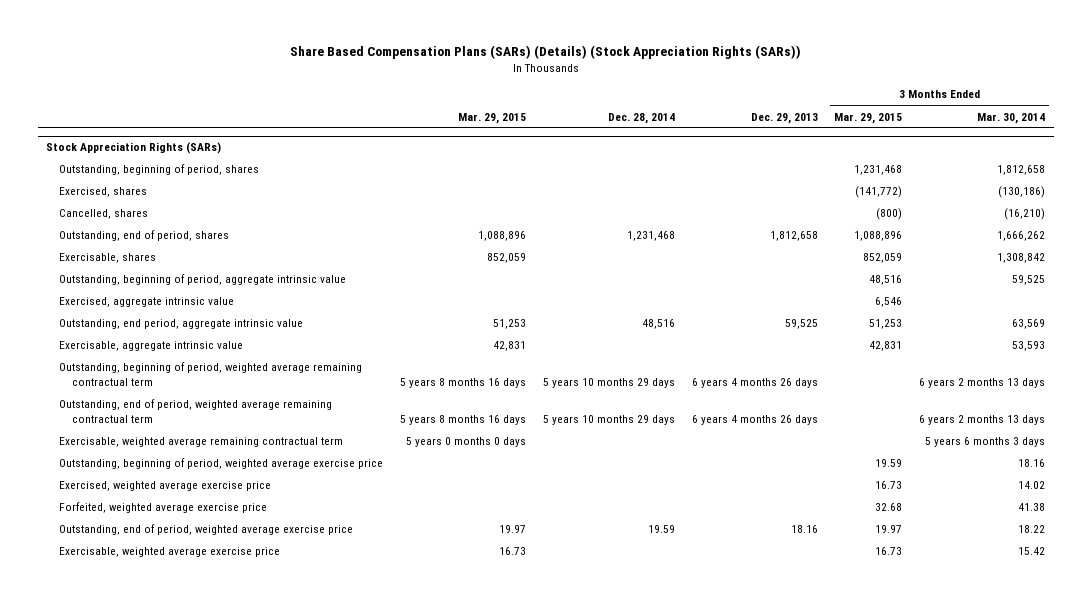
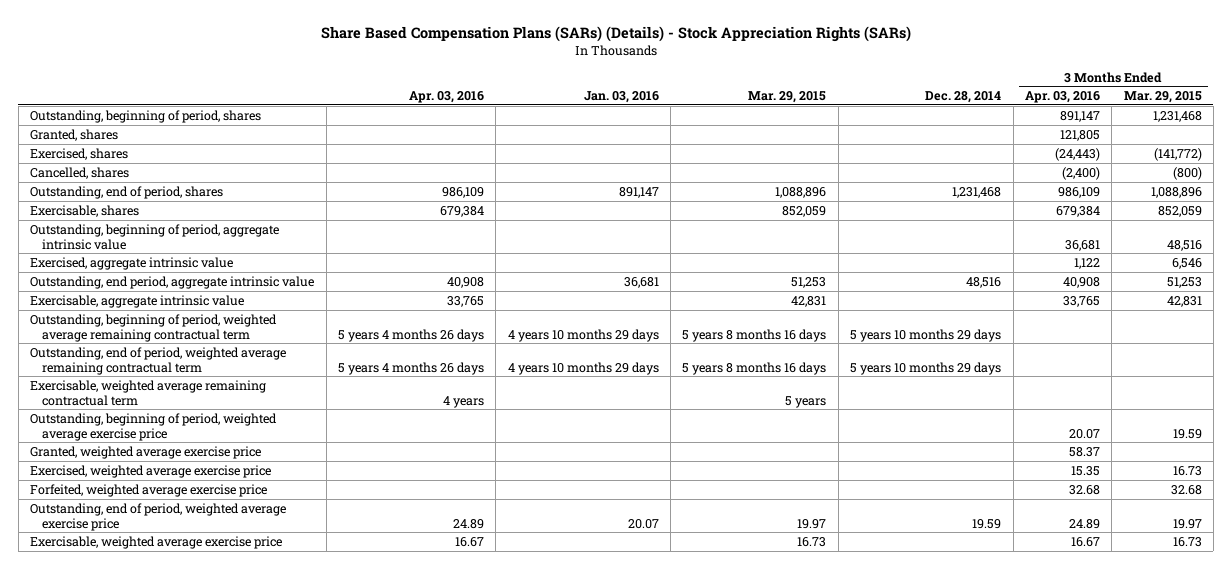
- Share Based Compensation Plans (SARs) (Details) (Stock Appreciation Rights (SARs))
+ Share Based Compensation Plans (SARs) (Details) - Stock Appreciation Rights (SARs)
- | Mar. 29, 2015 | Dec. 28, 2014 | Dec. 29, 2013 | 3 Months Ended Mar. 29, 2015 | 3 Months Ended Mar. 30, 2014
+ | Apr. 03, 2016 | Jan. 03, 2016 | Mar. 29, 2015 | Dec. 28, 2014 | 3 Months Ended Apr. 03, 2016 | 3 Months Ended Mar. 29, 2015
- Stock Appreciation Rights (SARs)
+ Granted, shares | | | | | 121,805 |
- Exercisable, weighted average remaining contractual term | 5 years 0 months 0 days | | | | 5 years 6 months 3 days
+ Exercisable, weighted average remaining contractual term | 4 years | | 5 years | | |
+ Granted, weighted average exercise price | | | | | 58.37 |

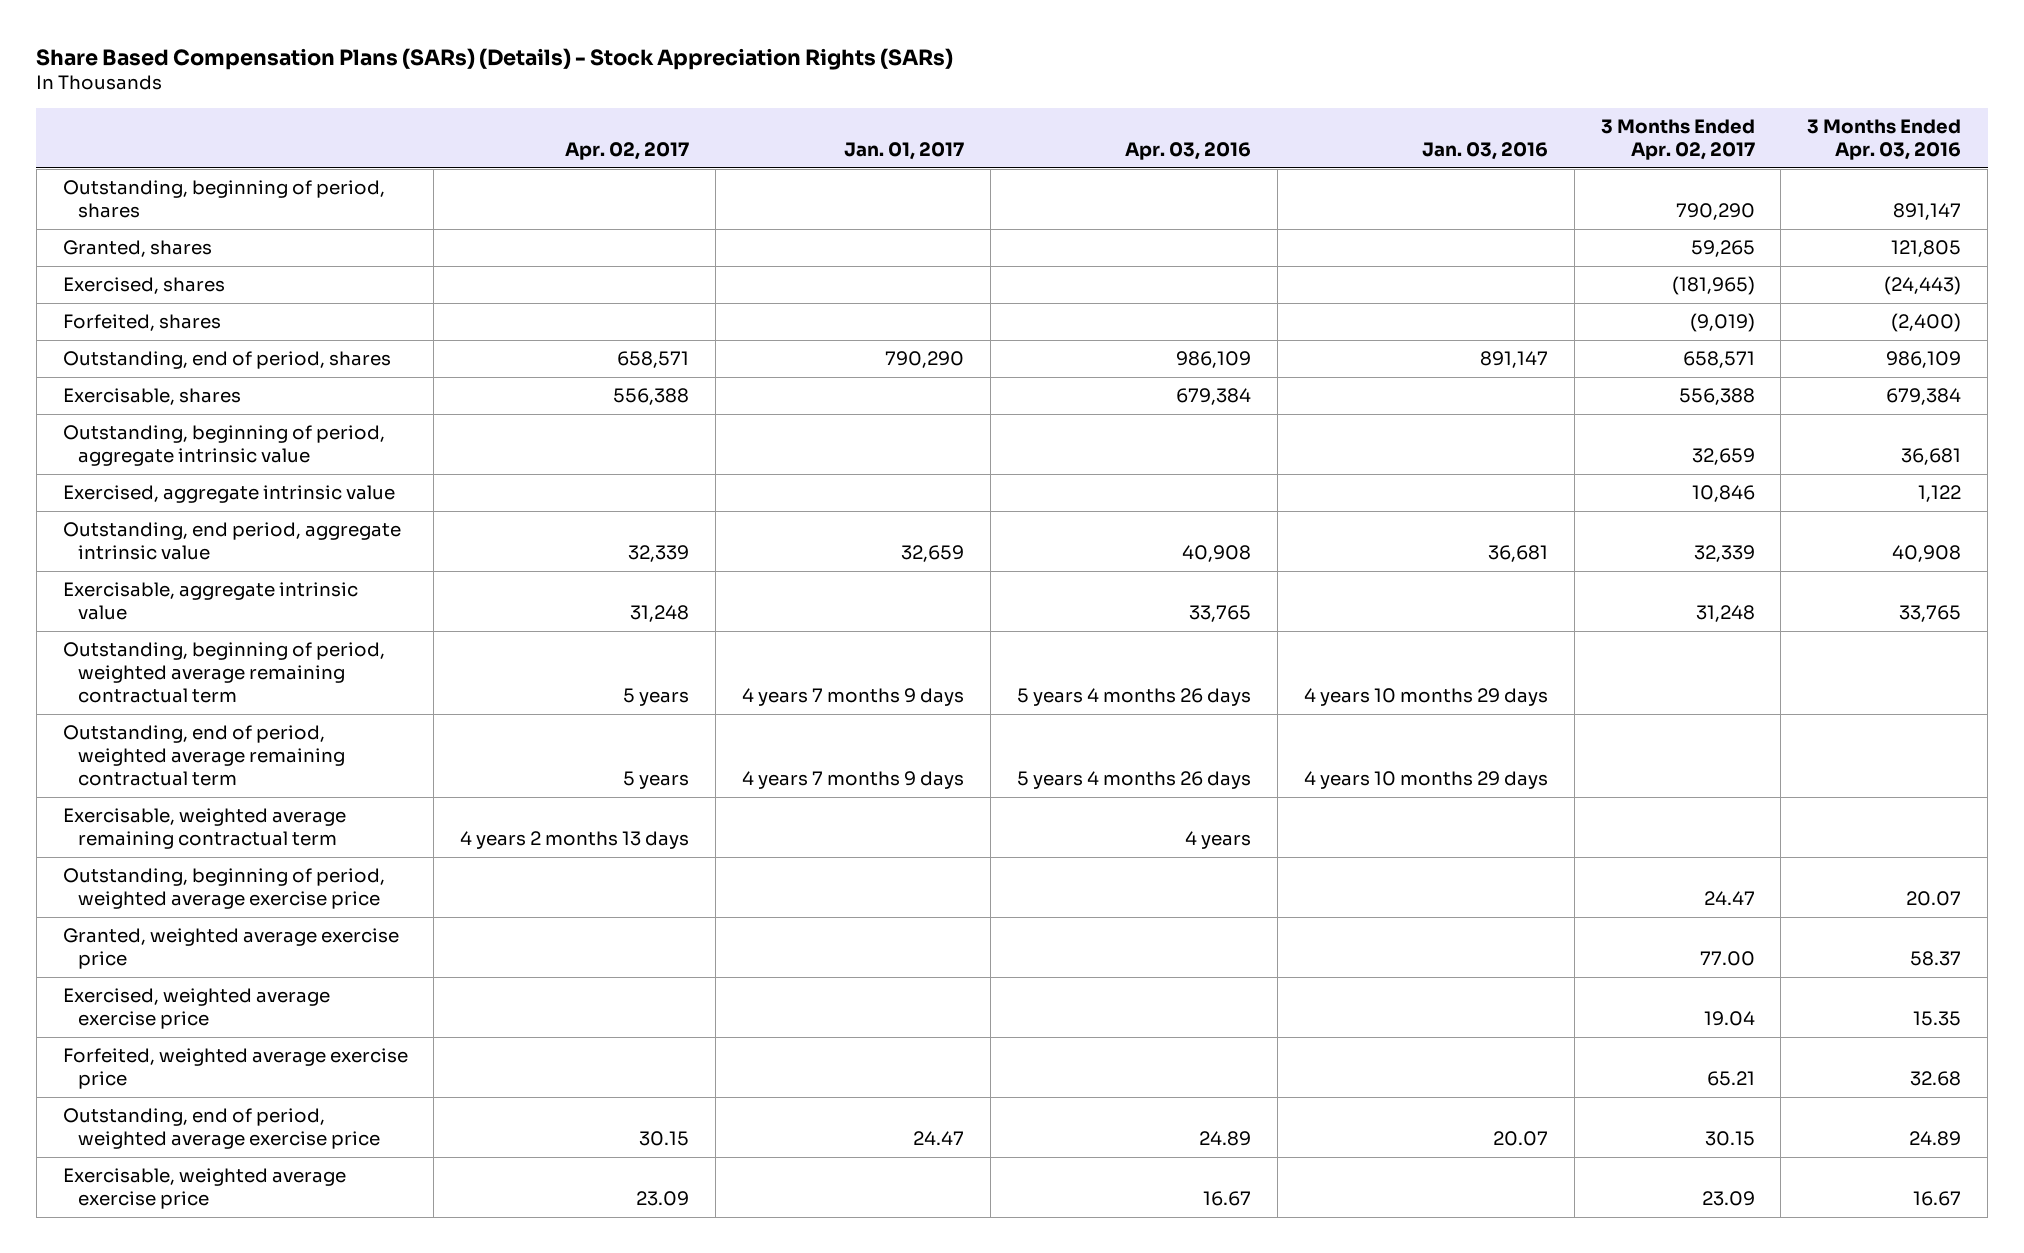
- | Apr. 03, 2016 | Jan. 03, 2016 | Mar. 29, 2015 | Dec. 28, 2014 | 3 Months Ended Apr. 03, 2016 | 3 Months Ended Mar. 29, 2015
+ | Apr. 02, 2017 | Jan. 01, 2017 | Apr. 03, 2016 | Jan. 03, 2016 | 3 Months Ended Apr. 02, 2017 | 3 Months Ended Apr. 03, 2016
- Cancelled, shares | | | | | (2,400) | (800)
+ Forfeited, shares | | | | | (9,019) | (2,400)

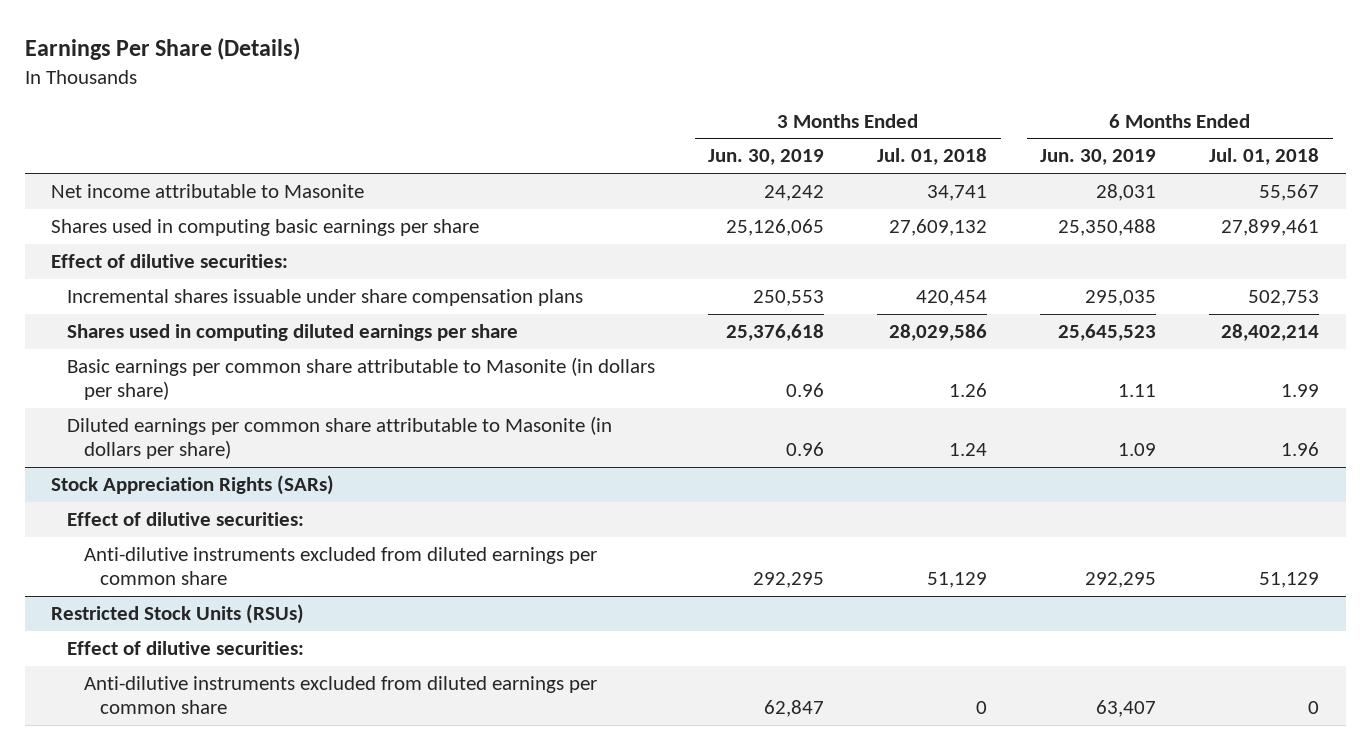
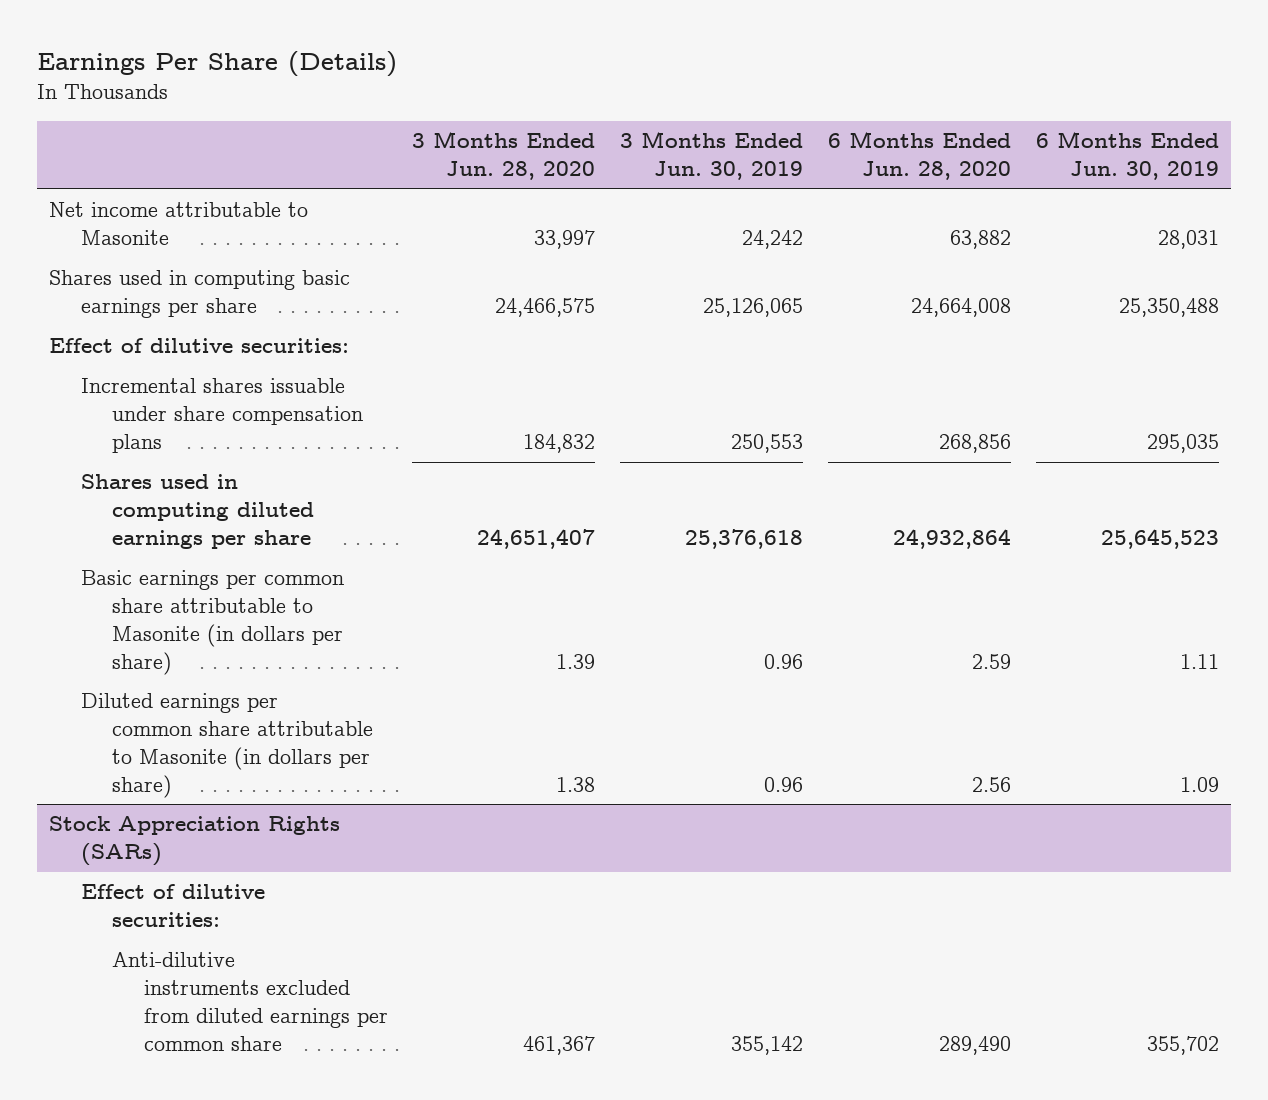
- | 3 Months Ended Jun. 30, 2019 | 3 Months Ended Jul. 01, 2018 | 6 Months Ended Jun. 30, 2019 | 6 Months Ended Jul. 01, 2018
+ | 3 Months Ended Jun. 28, 2020 | 3 Months Ended Jun. 30, 2019 | 6 Months Ended Jun. 28, 2020 | 6 Months Ended Jun. 30, 2019
@ Stock Appreciation Rights (SARs)
- Anti-dilutive instruments excluded from diluted earnings per common share | 292,295 | 51,129 | 292,295 | 51,129
- Restricted Stock Units (RSUs)
- Effect of dilutive securities:
- Anti-dilutive instruments excluded from diluted earnings per common share | 62,847 | 0 | 63,407 | 0
@ Stock Appreciation Rights (SARs)
+ Anti-dilutive instruments excluded from diluted earnings per common share | 461,367 | 355,142 | 289,490 | 355,702

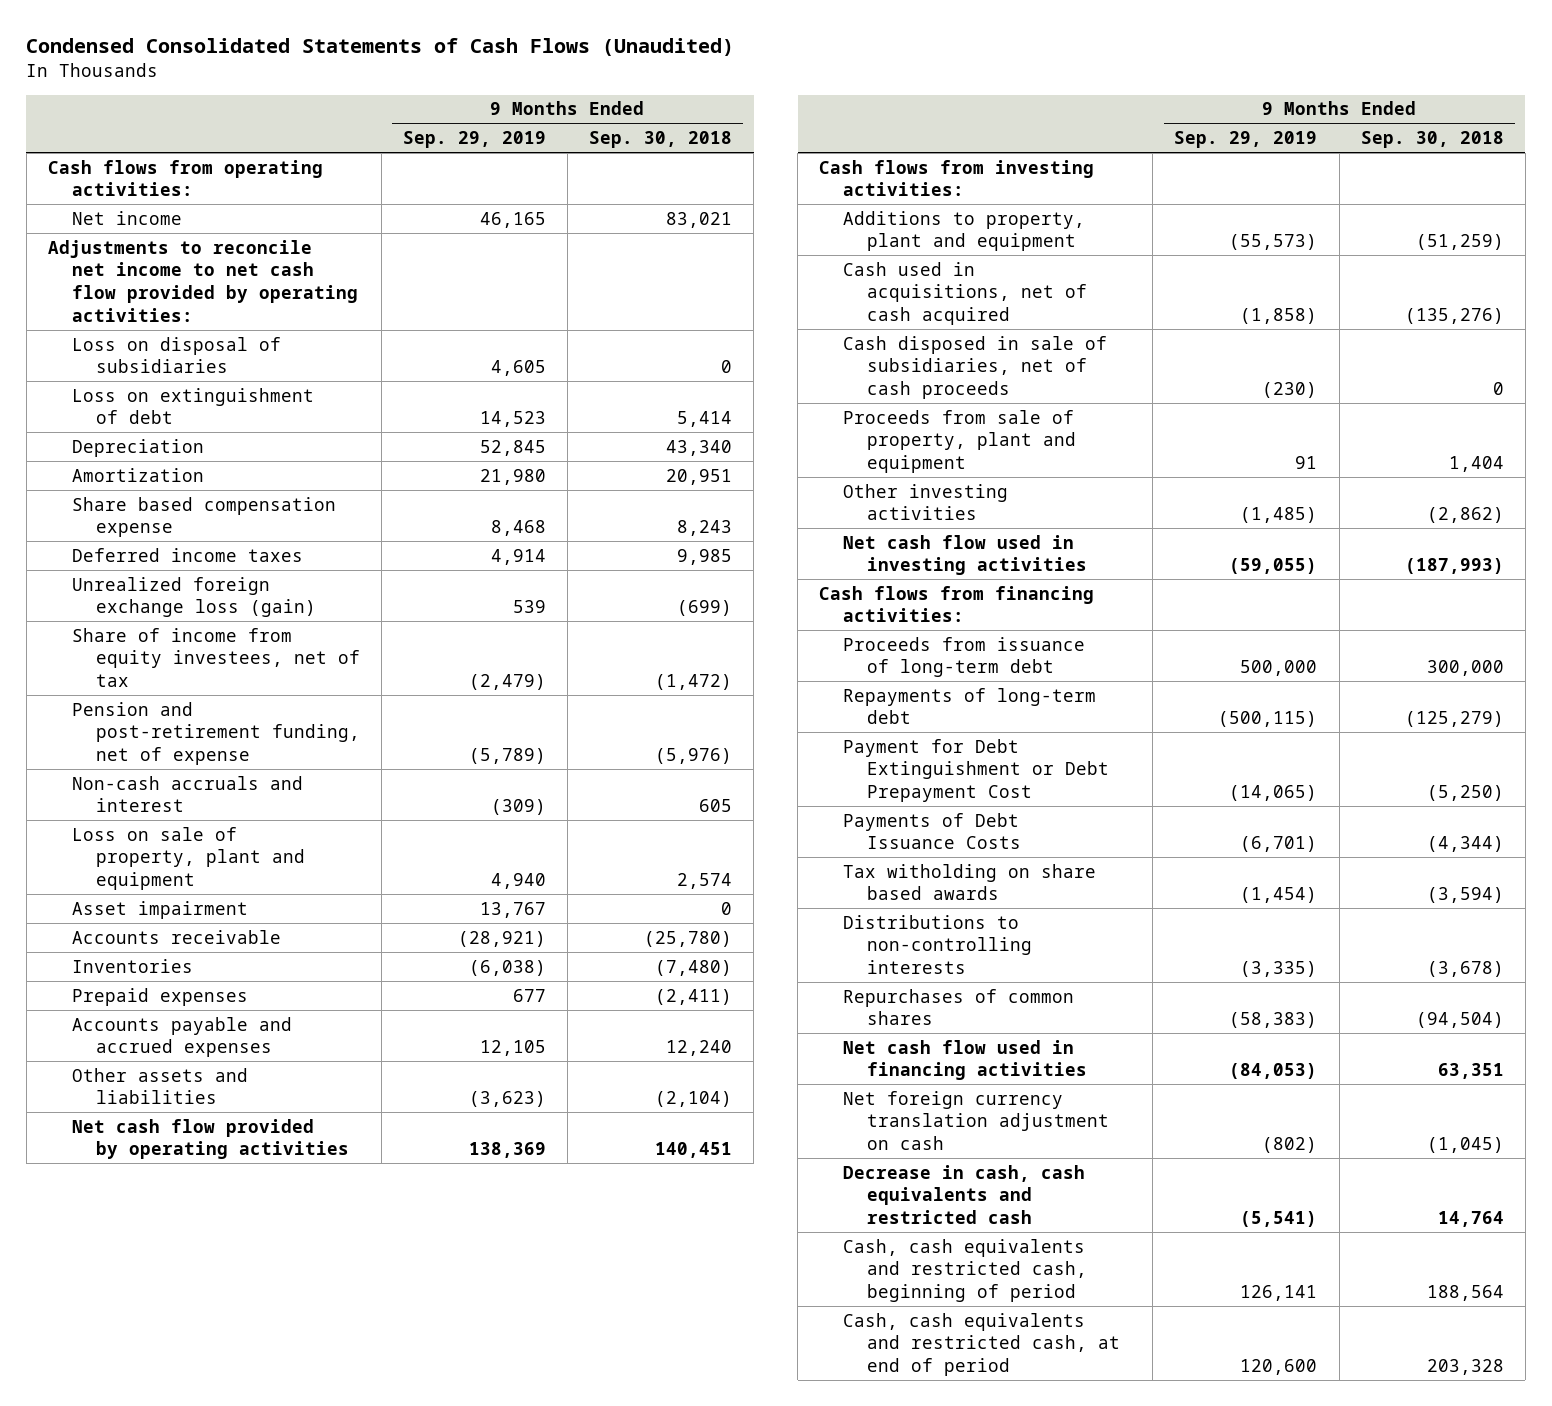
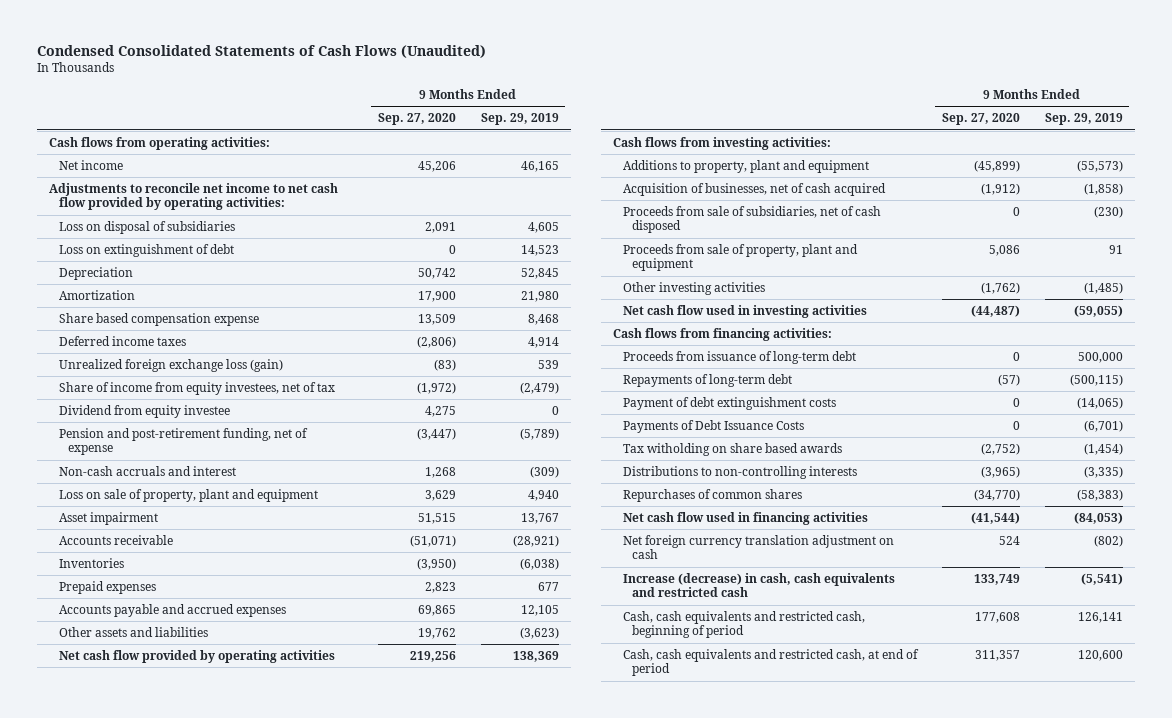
- | 9 Months Ended Sep. 29, 2019 | 9 Months Ended Sep. 30, 2018
+ | 9 Months Ended Sep. 27, 2020 | 9 Months Ended Sep. 29, 2019
+ Dividend from equity investee | 4,275 | 0
- Cash used in acquisitions, net of cash acquired | (1,858) | (135,276)
- Cash disposed in sale of subsidiaries, net of cash proceeds | (230) | 0
+ Acquisition of businesses, net of cash acquired | (1,912) | (1,858)
+ Proceeds from sale of subsidiaries, net of cash disposed | 0 | (230)
- Payment for Debt Extinguishment or Debt Prepayment Cost | (14,065) | (5,250)
+ Payment of debt extinguishment costs | 0 | (14,065)
- Decrease in cash, cash equivalents and restricted cash | (5,541) | 14,764
+ Increase (decrease) in cash, cash equivalents and restricted cash | 133,749 | (5,541)

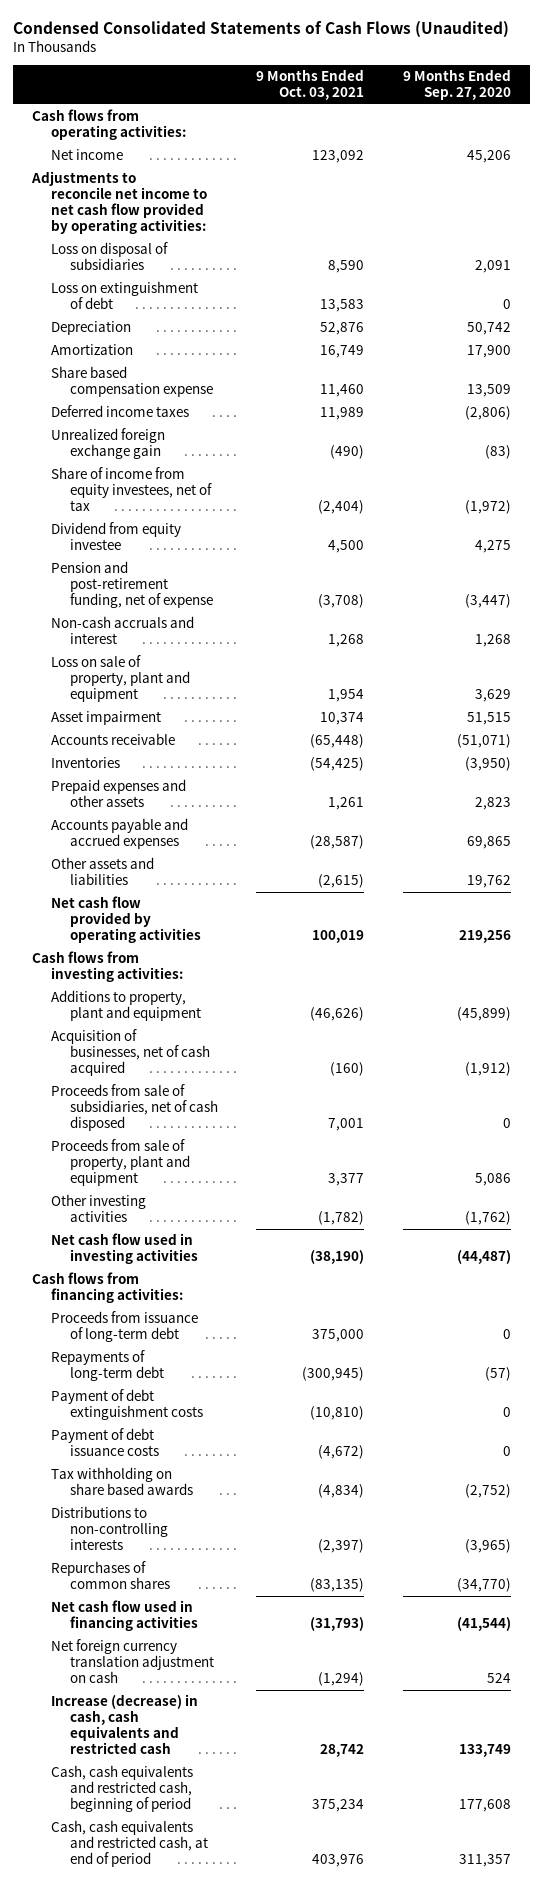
- | 9 Months Ended Sep. 27, 2020 | 9 Months Ended Sep. 29, 2019
+ | 9 Months Ended Oct. 03, 2021 | 9 Months Ended Sep. 27, 2020
- Unrealized foreign exchange loss (gain) | (83) | 539
+ Unrealized foreign exchange gain | (490) | (83)
- Prepaid expenses | 2,823 | 677
+ Prepaid expenses and other assets | 1,261 | 2,823
- Payments of Debt Issuance Costs | 0 | (6,701)
- Tax witholding on share based awards | (2,752) | (1,454)
+ Payment of debt issuance costs | (4,672) | 0
+ Tax withholding on share based awards | (4,834) | (2,752)

